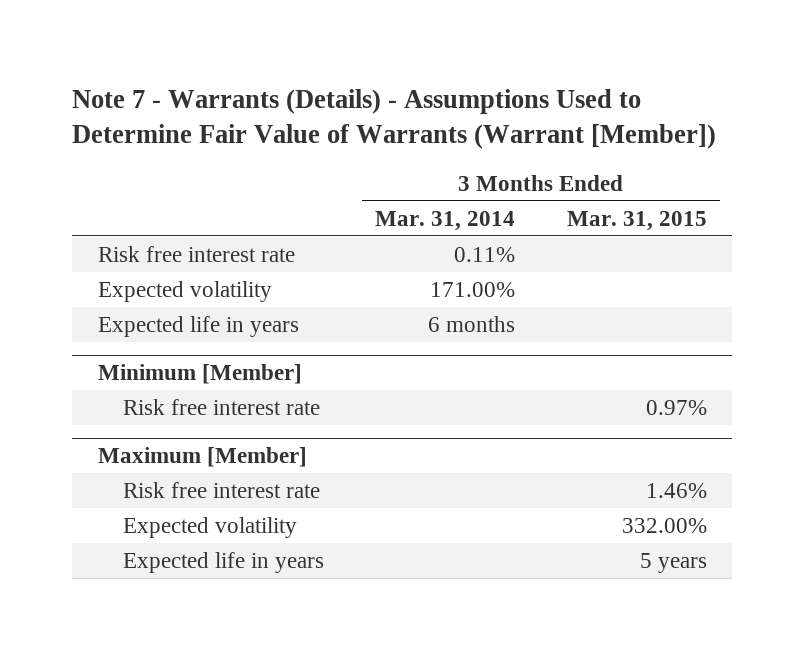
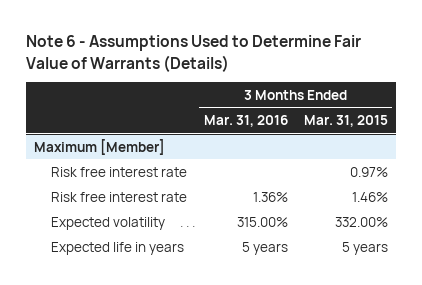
- Note 7 - Warrants (Details) - Assumptions Used to Determine Fair Value of Warrants (Warrant [Member])
+ Note 6 - Assumptions Used to Determine Fair Value of Warrants (Details)
- | 3 Months Ended Mar. 31, 2014 | 3 Months Ended Mar. 31, 2015
+ | 3 Months Ended Mar. 31, 2016 | 3 Months Ended Mar. 31, 2015
- Risk free interest rate | 0.11% |
- Expected volatility | 171.00% |
- Expected life in years | 6 months |
- Minimum [Member]
- Risk free interest rate | | 0.97%
@ Maximum [Member]
+ Risk free interest rate | | 0.97%

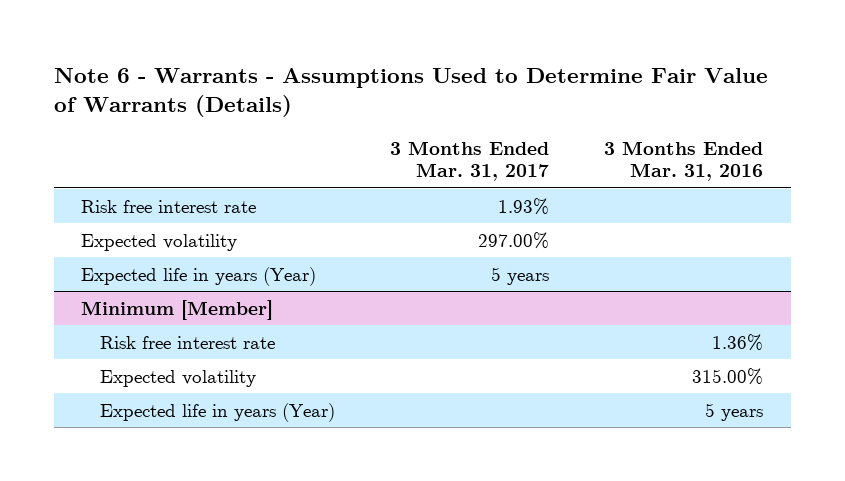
- Note 6 - Assumptions Used to Determine Fair Value of Warrants (Details)
+ Note 6 - Warrants - Assumptions Used to Determine Fair Value of Warrants (Details)
- | 3 Months Ended Mar. 31, 2016 | 3 Months Ended Mar. 31, 2015
+ | 3 Months Ended Mar. 31, 2017 | 3 Months Ended Mar. 31, 2016
- Maximum [Member]
- Risk free interest rate | | 0.97%
+ Risk free interest rate | 1.93% |
+ Expected volatility | 297.00% |
+ Expected life in years (Year) | 5 years |
+ Minimum [Member]
- Expected life in years | 5 years | 5 years
+ Expected life in years (Year) | | 5 years

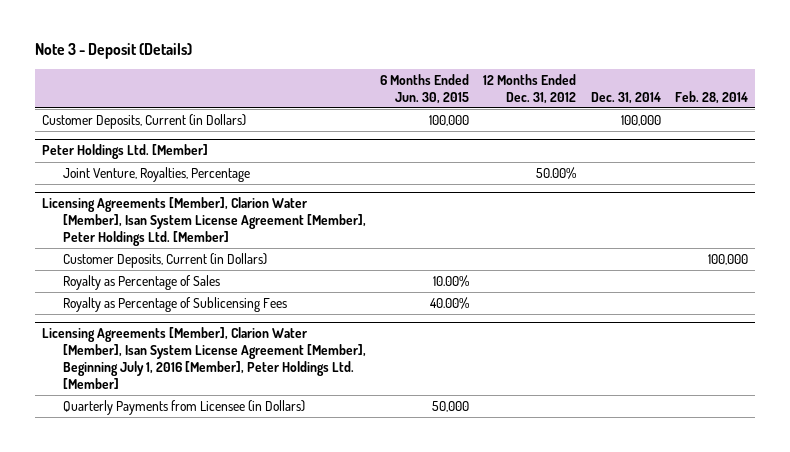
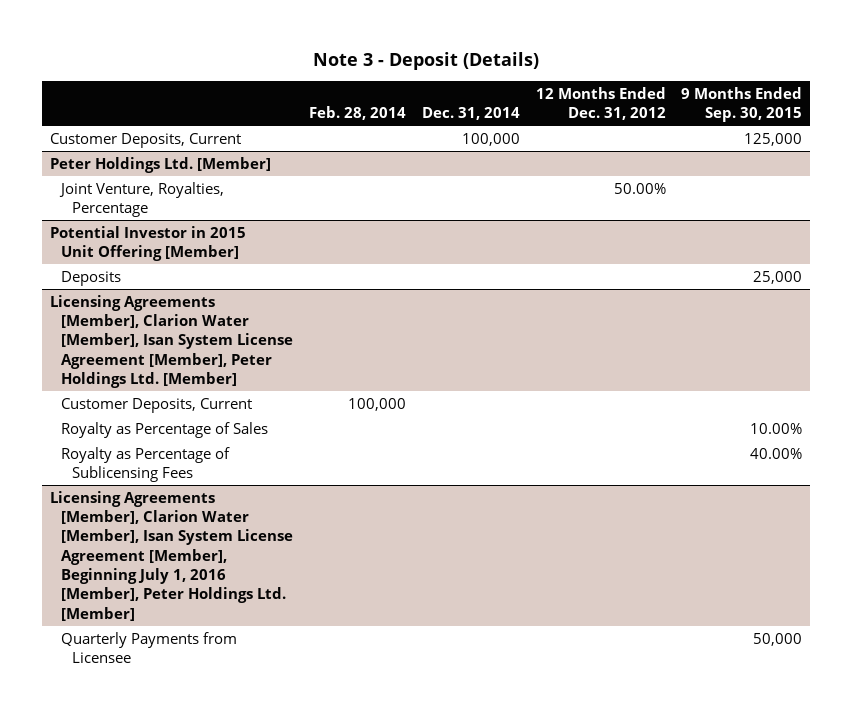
- | 6 Months Ended Jun. 30, 2015 | 12 Months Ended Dec. 31, 2012 | Dec. 31, 2014 | Feb. 28, 2014
+ | Feb. 28, 2014 | Dec. 31, 2014 | 12 Months Ended Dec. 31, 2012 | 9 Months Ended Sep. 30, 2015
- Customer Deposits, Current (in Dollars) | 100,000 | | 100,000 |
+ Customer Deposits, Current | | 100,000 | | 125,000
+ Potential Investor in 2015 Unit Offering [Member]
+ Deposits | | | | 25,000
@ Licensing Agreements [Member], Clarion Water [Member], Isan System License Agreement [Member], Peter Holdings Ltd. [Member]
- Customer Deposits, Current (in Dollars) | | | | 100,000
+ Customer Deposits, Current | 100,000 | | |
@ Licensing Agreements [Member], Clarion Water [Member], Isan System License Agreement [Member], Beginning July 1, 2016 [Member], Peter Holdings Ltd. [Member]
- Quarterly Payments from Licensee (in Dollars) | 50,000 | | |
+ Quarterly Payments from Licensee | | | | 50,000

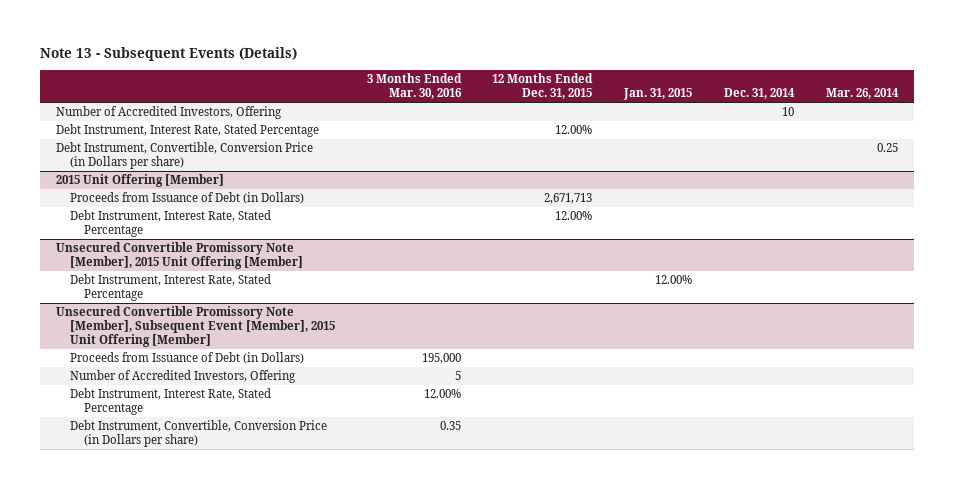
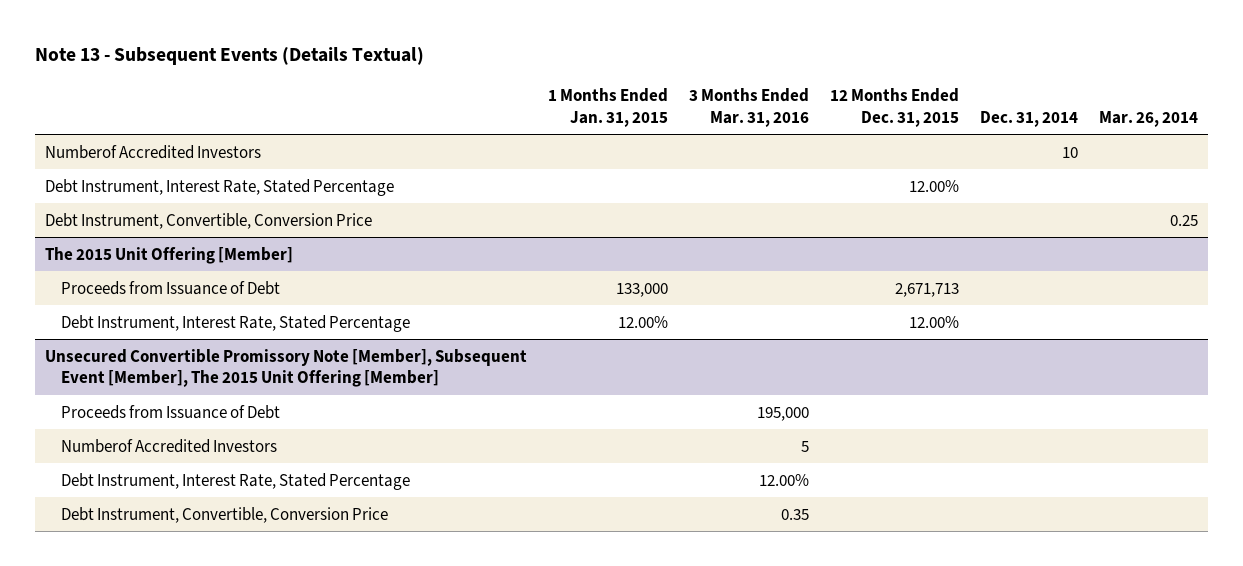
- Note 13 - Subsequent Events (Details)
+ Note 13 - Subsequent Events (Details Textual)
- | 3 Months Ended Mar. 30, 2016 | 12 Months Ended Dec. 31, 2015 | Jan. 31, 2015 | Dec. 31, 2014 | Mar. 26, 2014
+ | 1 Months Ended Jan. 31, 2015 | 3 Months Ended Mar. 31, 2016 | 12 Months Ended Dec. 31, 2015 | Dec. 31, 2014 | Mar. 26, 2014
- Number of Accredited Investors, Offering | | | | 10 |
+ Numberof Accredited Investors | | | | 10 |
- Debt Instrument, Convertible, Conversion Price (in Dollars per share) | | | | | 0.25
- 2015 Unit Offering [Member]
- Proceeds from Issuance of Debt (in Dollars) | | 2,671,713 | | |
+ Debt Instrument, Convertible, Conversion Price | | | | | 0.25
+ The 2015 Unit Offering [Member]
+ Proceeds from Issuance of Debt | 133,000 | | 2,671,713 | |
- Unsecured Convertible Promissory Note [Member], 2015 Unit Offering [Member]
- Debt Instrument, Interest Rate, Stated Percentage | | | 12.00% | |
- Unsecured Convertible Promissory Note [Member], Subsequent Event [Member], 2015 Unit Offering [Member]
- Proceeds from Issuance of Debt (in Dollars) | 195,000 | | | |
- Number of Accredited Investors, Offering | 5 | | | |
+ Unsecured Convertible Promissory Note [Member], Subsequent Event [Member], The 2015 Unit Offering [Member]
+ Proceeds from Issuance of Debt | | 195,000 | | |
+ Numberof Accredited Investors | | 5 | | |
- Debt Instrument, Convertible, Conversion Price (in Dollars per share) | 0.35 | | | |
+ Debt Instrument, Convertible, Conversion Price | | 0.35 | | |

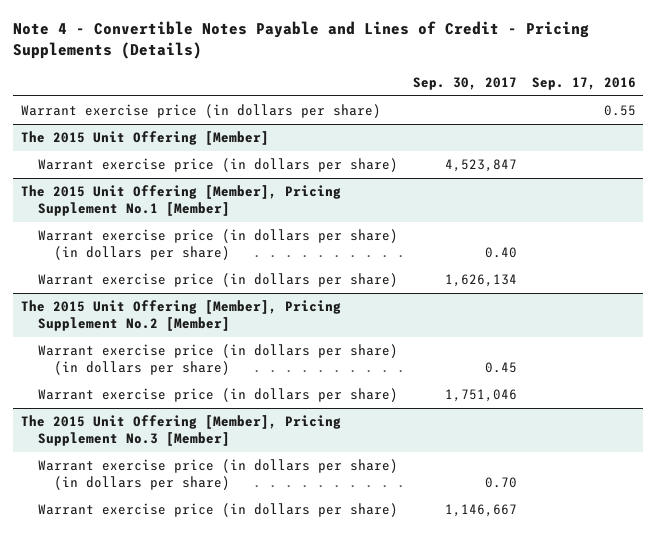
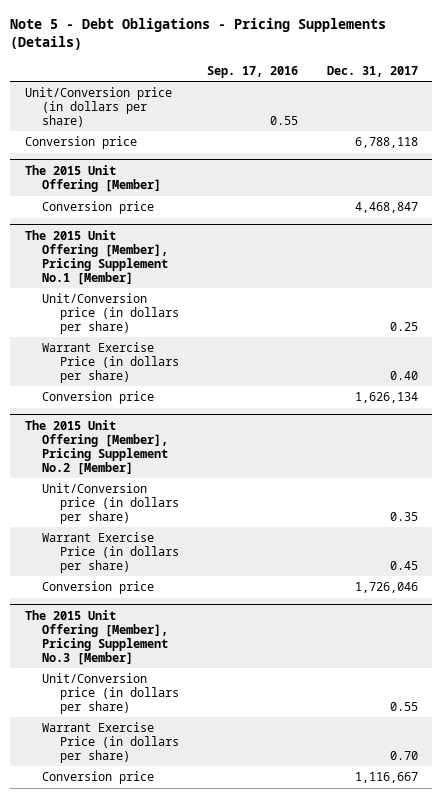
- Note 4 - Convertible Notes Payable and Lines of Credit - Pricing Supplements (Details)
+ Note 5 - Debt Obligations - Pricing Supplements (Details)
- | Sep. 30, 2017 | Sep. 17, 2016
+ | Sep. 17, 2016 | Dec. 31, 2017
- Warrant exercise price (in dollars per share) | | 0.55
+ Unit/Conversion price (in dollars per share) | 0.55 |
+ Conversion price | | 6,788,118
@ The 2015 Unit Offering [Member]
- Warrant exercise price (in dollars per share) | 4,523,847 |
+ Conversion price | | 4,468,847
@ The 2015 Unit Offering [Member], Pricing Supplement No.1 [Member]
- Warrant exercise price (in dollars per share) (in dollars per share) | 0.40 |
- Warrant exercise price (in dollars per share) | 1,626,134 |
+ Unit/Conversion price (in dollars per share) | | 0.25
+ Warrant Exercise Price (in dollars per share) | | 0.40
+ Conversion price | | 1,626,134
@ The 2015 Unit Offering [Member], Pricing Supplement No.2 [Member]
- Warrant exercise price (in dollars per share) (in dollars per share) | 0.45 |
- Warrant exercise price (in dollars per share) | 1,751,046 |
+ Unit/Conversion price (in dollars per share) | | 0.35
+ Warrant Exercise Price (in dollars per share) | | 0.45
+ Conversion price | | 1,726,046
@ The 2015 Unit Offering [Member], Pricing Supplement No.3 [Member]
- Warrant exercise price (in dollars per share) (in dollars per share) | 0.70 |
- Warrant exercise price (in dollars per share) | 1,146,667 |
+ Unit/Conversion price (in dollars per share) | | 0.55
+ Warrant Exercise Price (in dollars per share) | | 0.70
+ Conversion price | | 1,116,667

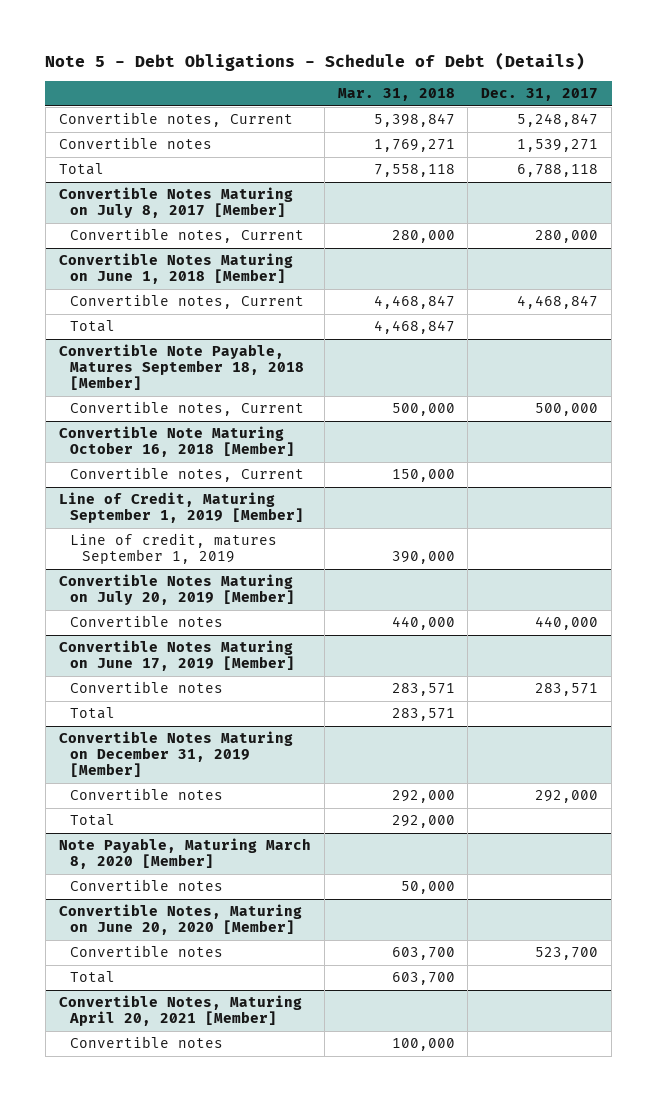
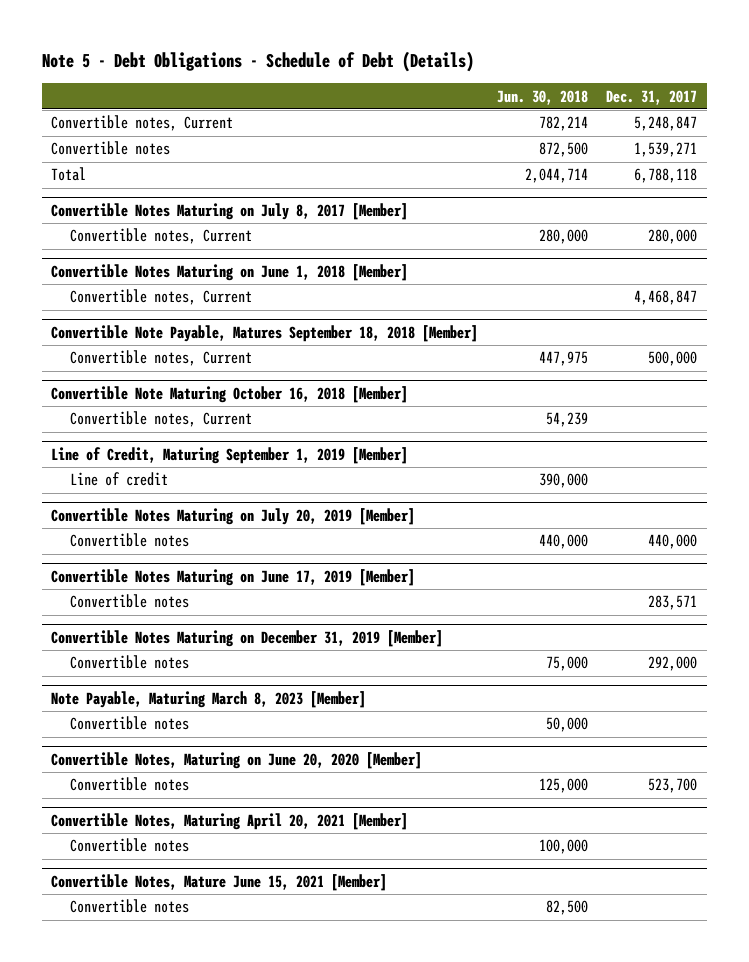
- | Mar. 31, 2018 | Dec. 31, 2017
+ | Jun. 30, 2018 | Dec. 31, 2017
@ Convertible Notes Maturing on June 1, 2018 [Member]
- Total | 4,468,847 |
@ Line of Credit, Maturing September 1, 2019 [Member]
- Line of credit, matures September 1, 2019 | 390,000 |
+ Line of credit | 390,000 |
@ Convertible Notes Maturing on June 17, 2019 [Member]
- Total | 283,571 |
@ Convertible Notes Maturing on December 31, 2019 [Member]
- Total | 292,000 |
- Note Payable, Maturing March 8, 2020 [Member]
- Convertible notes | 50,000 |
+ Note Payable, Maturing March 8, 2023 [Member]
+ Convertible notes | 50,000 |
@ Convertible Notes, Maturing on June 20, 2020 [Member]
- Total | 603,700 |
+ Convertible Notes, Mature June 15, 2021 [Member]
+ Convertible notes | 82,500 |

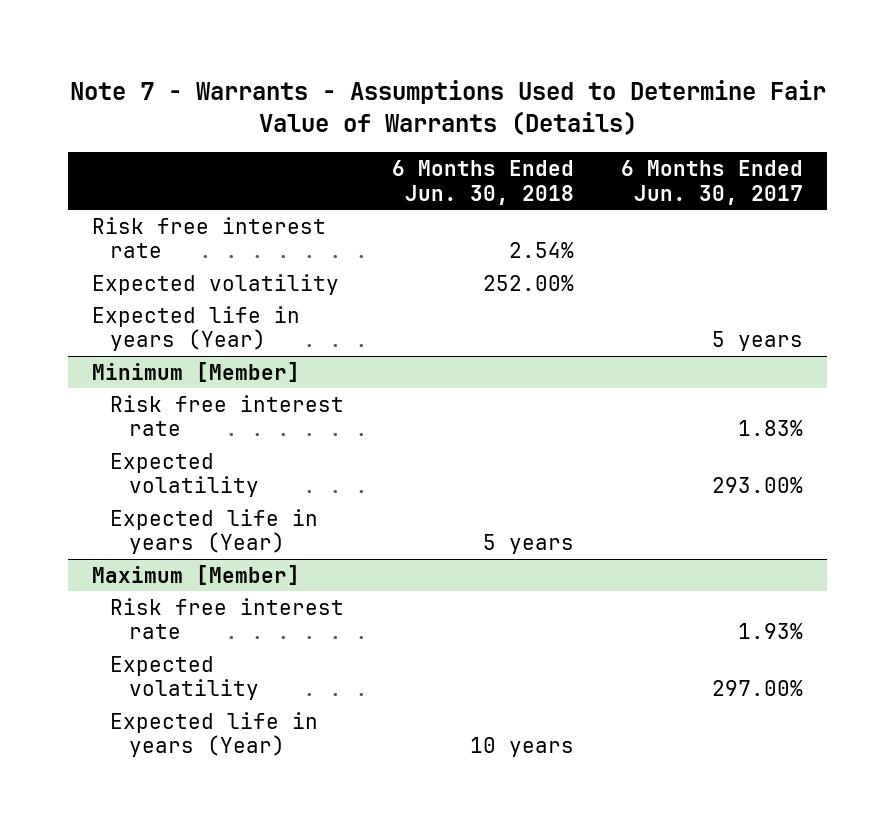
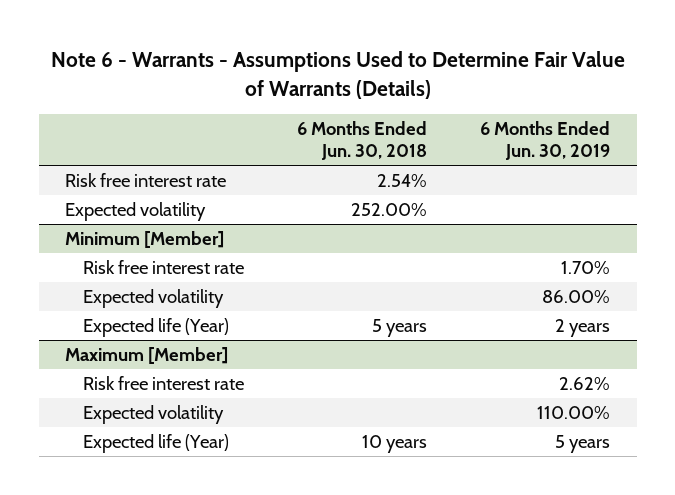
- Note 7 - Warrants - Assumptions Used to Determine Fair Value of Warrants (Details)
+ Note 6 - Warrants - Assumptions Used to Determine Fair Value of Warrants (Details)
- | 6 Months Ended Jun. 30, 2018 | 6 Months Ended Jun. 30, 2017
+ | 6 Months Ended Jun. 30, 2018 | 6 Months Ended Jun. 30, 2019
- Expected life in years (Year) | | 5 years
@ Minimum [Member]
- Expected life in years (Year) | 5 years |
+ Expected life (Year) | 5 years | 2 years
@ Maximum [Member]
- Expected life in years (Year) | 10 years |
+ Expected life (Year) | 10 years | 5 years

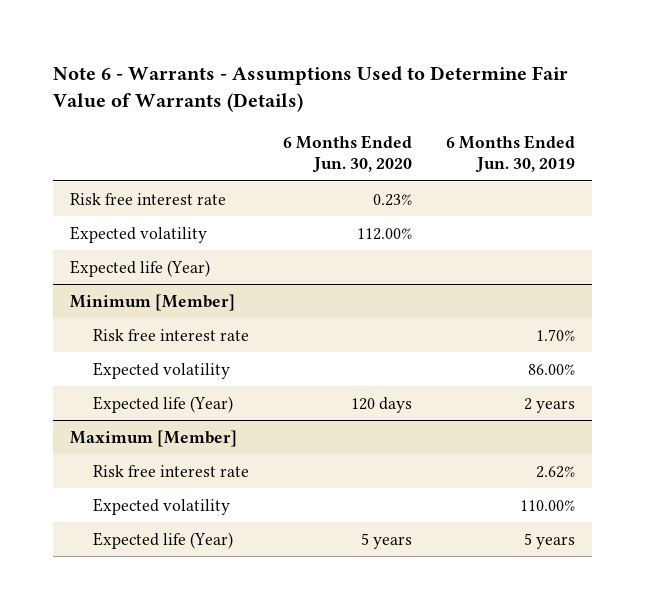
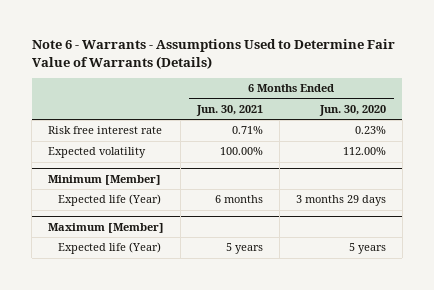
- | 6 Months Ended Jun. 30, 2020 | 6 Months Ended Jun. 30, 2019
+ | 6 Months Ended Jun. 30, 2021 | 6 Months Ended Jun. 30, 2020
- Expected life (Year)
@ Minimum [Member]
- Risk free interest rate | | 1.70%
- Expected volatility | | 86.00%
- Expected life (Year) | 120 days | 2 years
+ Expected life (Year) | 6 months | 3 months 29 days
@ Maximum [Member]
- Risk free interest rate | | 2.62%
- Expected volatility | | 110.00%

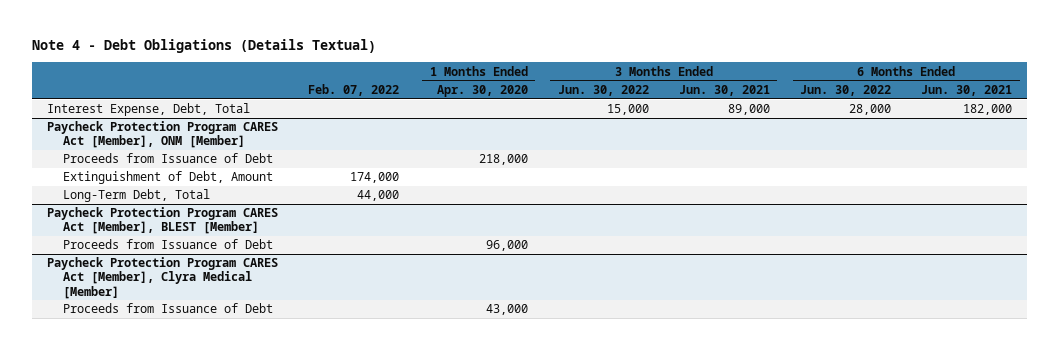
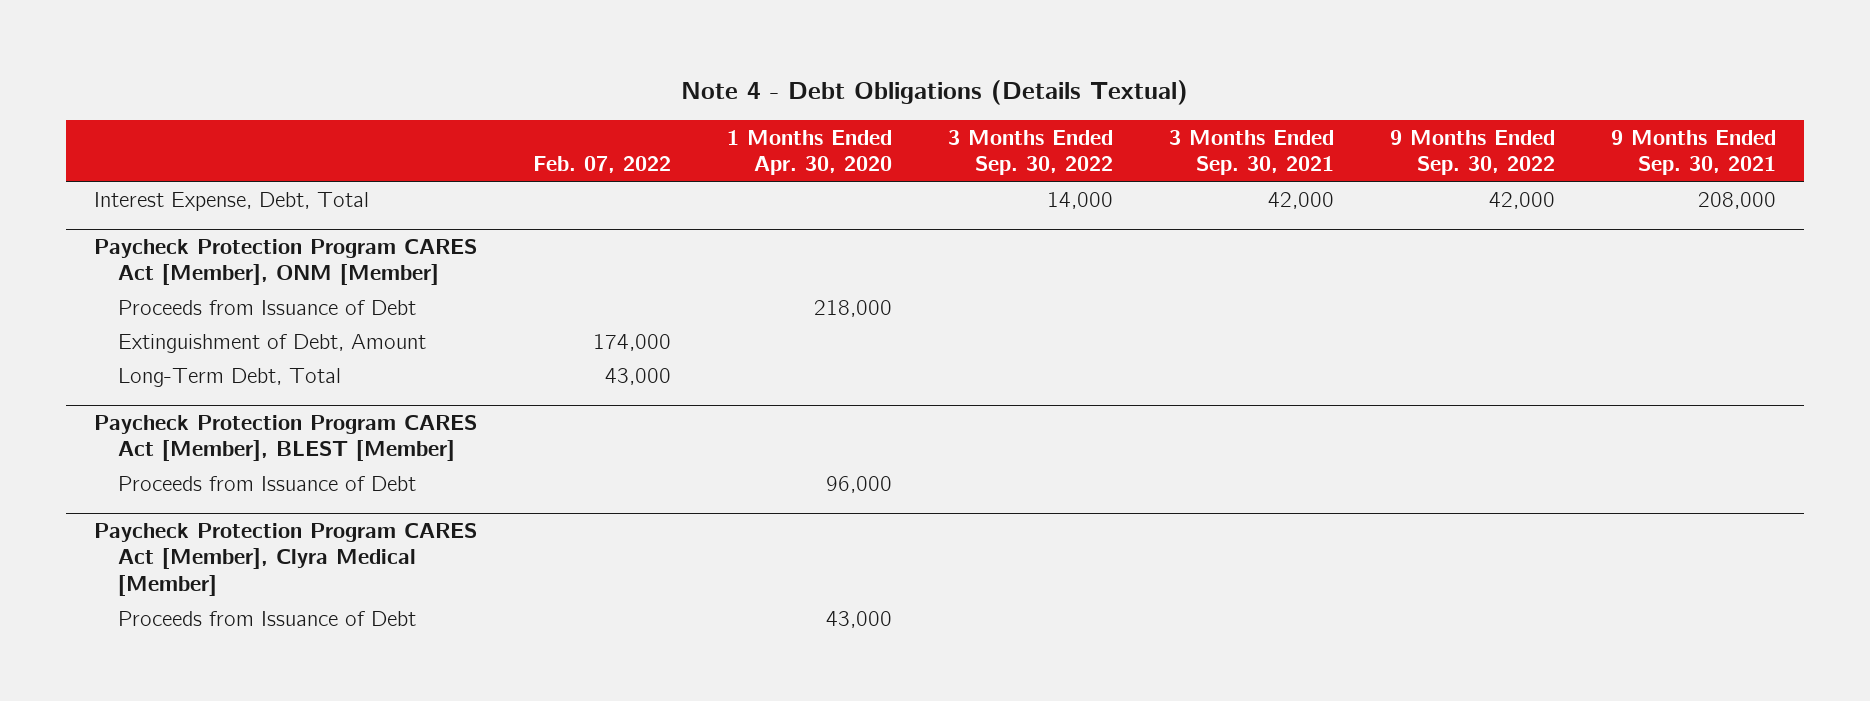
- | Feb. 07, 2022 | 1 Months Ended Apr. 30, 2020 | 3 Months Ended Jun. 30, 2022 | 3 Months Ended Jun. 30, 2021 | 6 Months Ended Jun. 30, 2022 | 6 Months Ended Jun. 30, 2021
+ | Feb. 07, 2022 | 1 Months Ended Apr. 30, 2020 | 3 Months Ended Sep. 30, 2022 | 3 Months Ended Sep. 30, 2021 | 9 Months Ended Sep. 30, 2022 | 9 Months Ended Sep. 30, 2021
@ Paycheck Protection Program CARES Act [Member], ONM [Member]
- Long-Term Debt, Total | 44,000 | | | | |
+ Long-Term Debt, Total | 43,000 | | | | |

